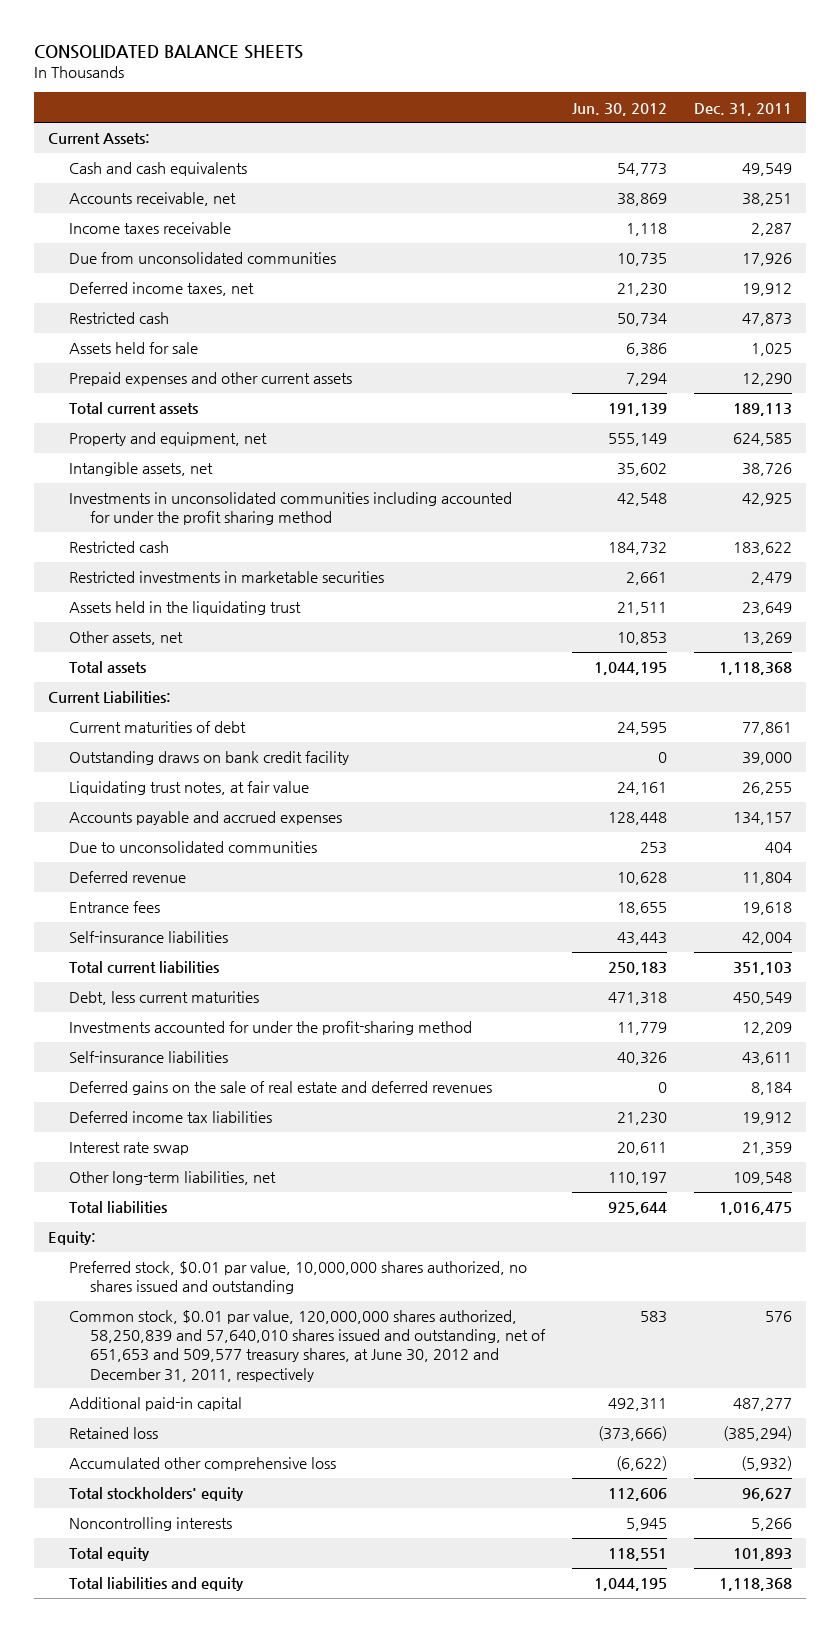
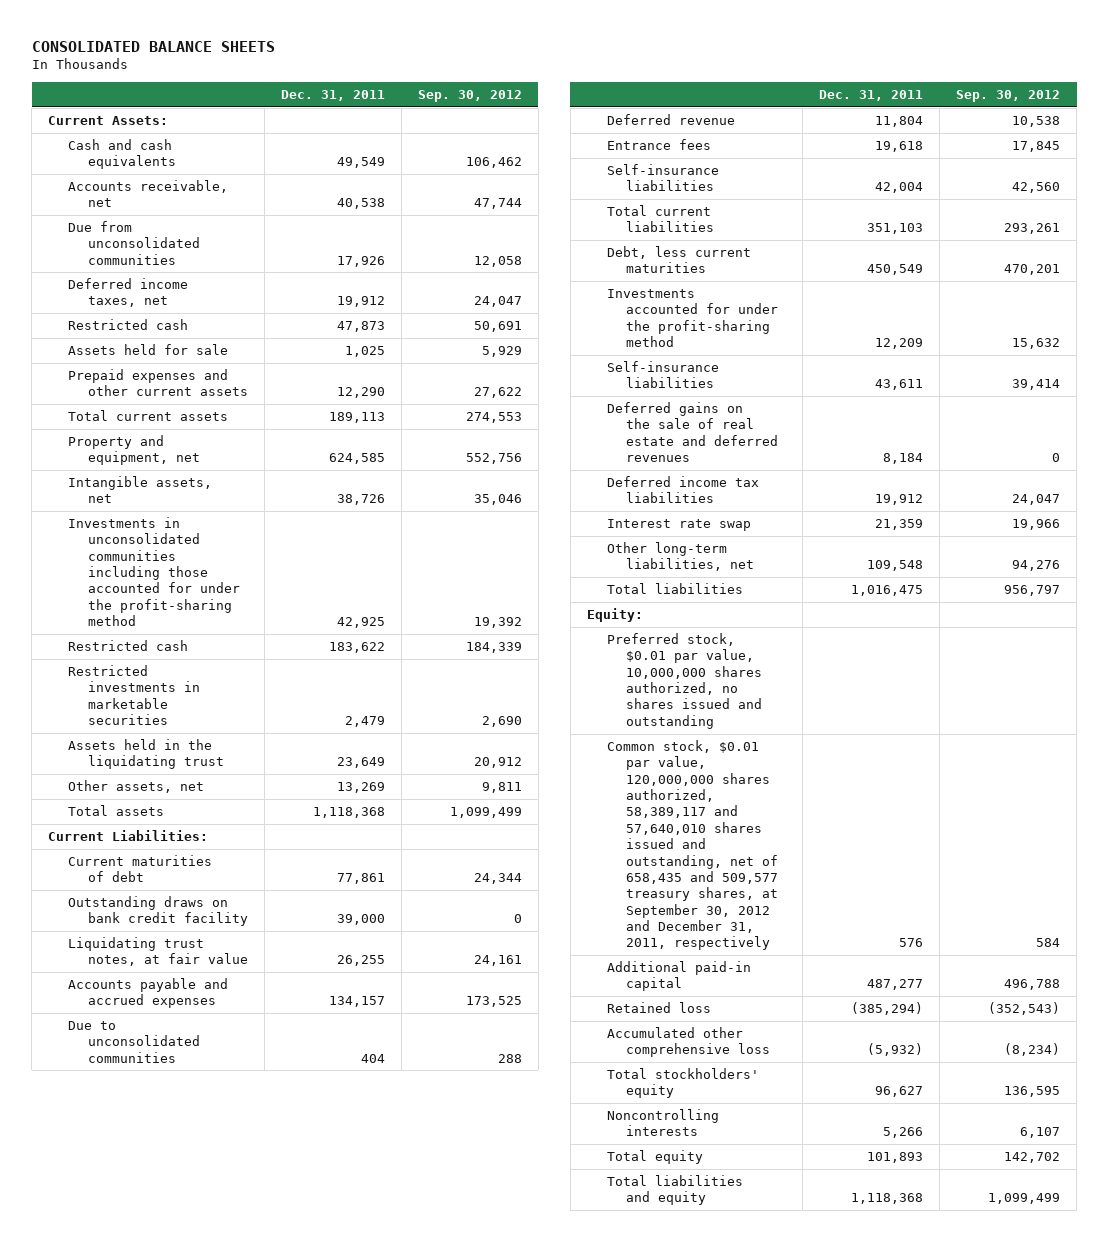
- | Jun. 30, 2012 | Dec. 31, 2011
+ | Dec. 31, 2011 | Sep. 30, 2012
- Accounts receivable, net | 38,869 | 38,251
- Income taxes receivable | 1,118 | 2,287
+ Accounts receivable, net | 40,538 | 47,744
- Investments in unconsolidated communities including accounted for under the profit sharing method | 42,548 | 42,925
+ Investments in unconsolidated communities including those accounted for under the profit-sharing method | 42,925 | 19,392
- Common stock, $0.01 par value, 120,000,000 shares authorized, 58,250,839 and 57,640,010 shares issued and outstanding, net of 651,653 and 509,577 treasury shares, at June 30, 2012 and December 31, 2011, respectively | 583 | 576
+ Common stock, $0.01 par value, 120,000,000 shares authorized, 58,389,117 and 57,640,010 shares issued and outstanding, net of 658,435 and 509,577 treasury shares, at September 30, 2012 and December 31, 2011, respectively | 576 | 584

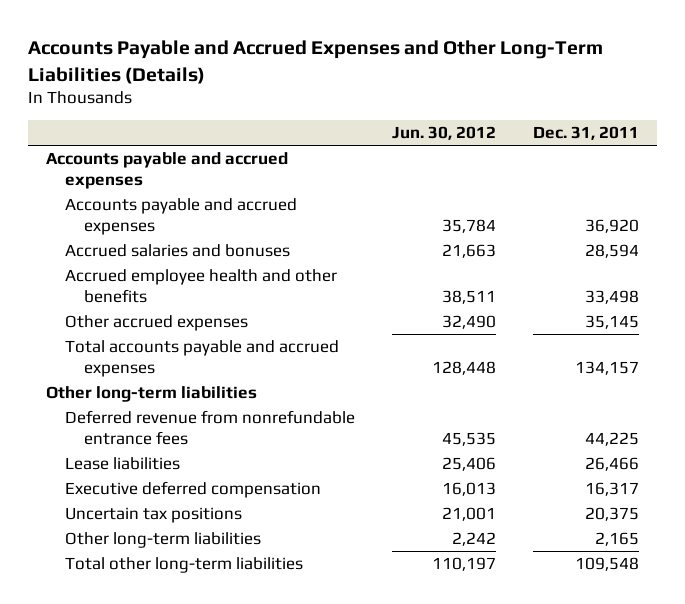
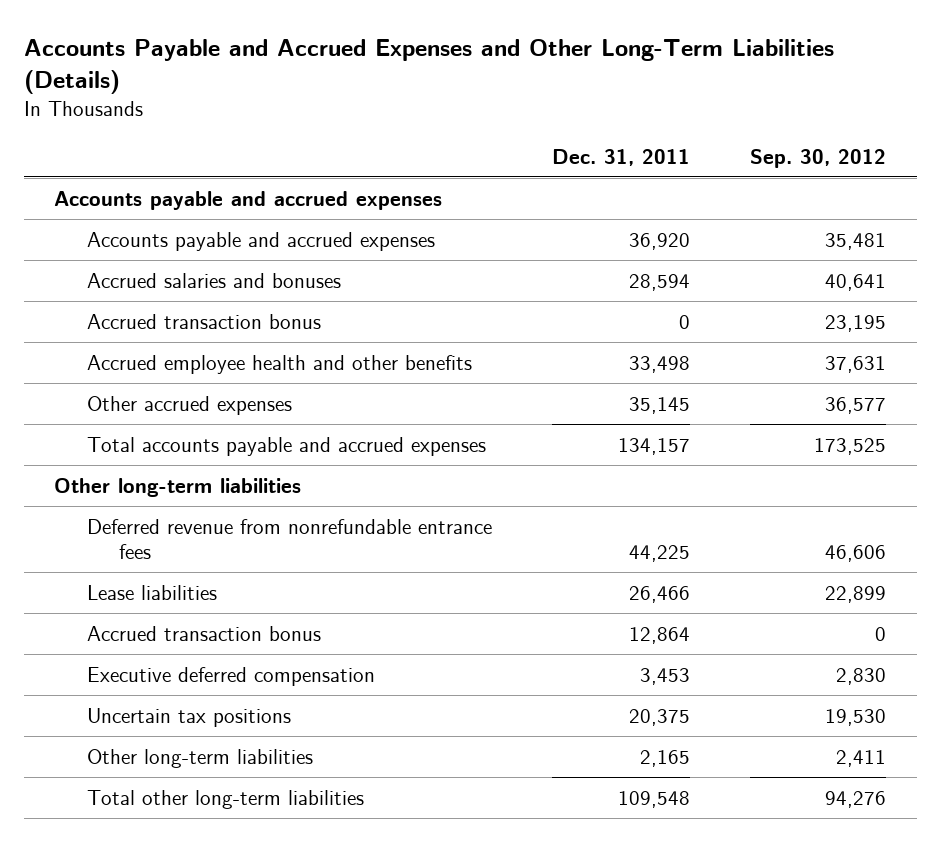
- | Jun. 30, 2012 | Dec. 31, 2011
+ | Dec. 31, 2011 | Sep. 30, 2012
+ Accrued transaction bonus | 0 | 23,195
- Executive deferred compensation | 16,013 | 16,317
+ Accrued transaction bonus | 12,864 | 0
+ Executive deferred compensation | 3,453 | 2,830

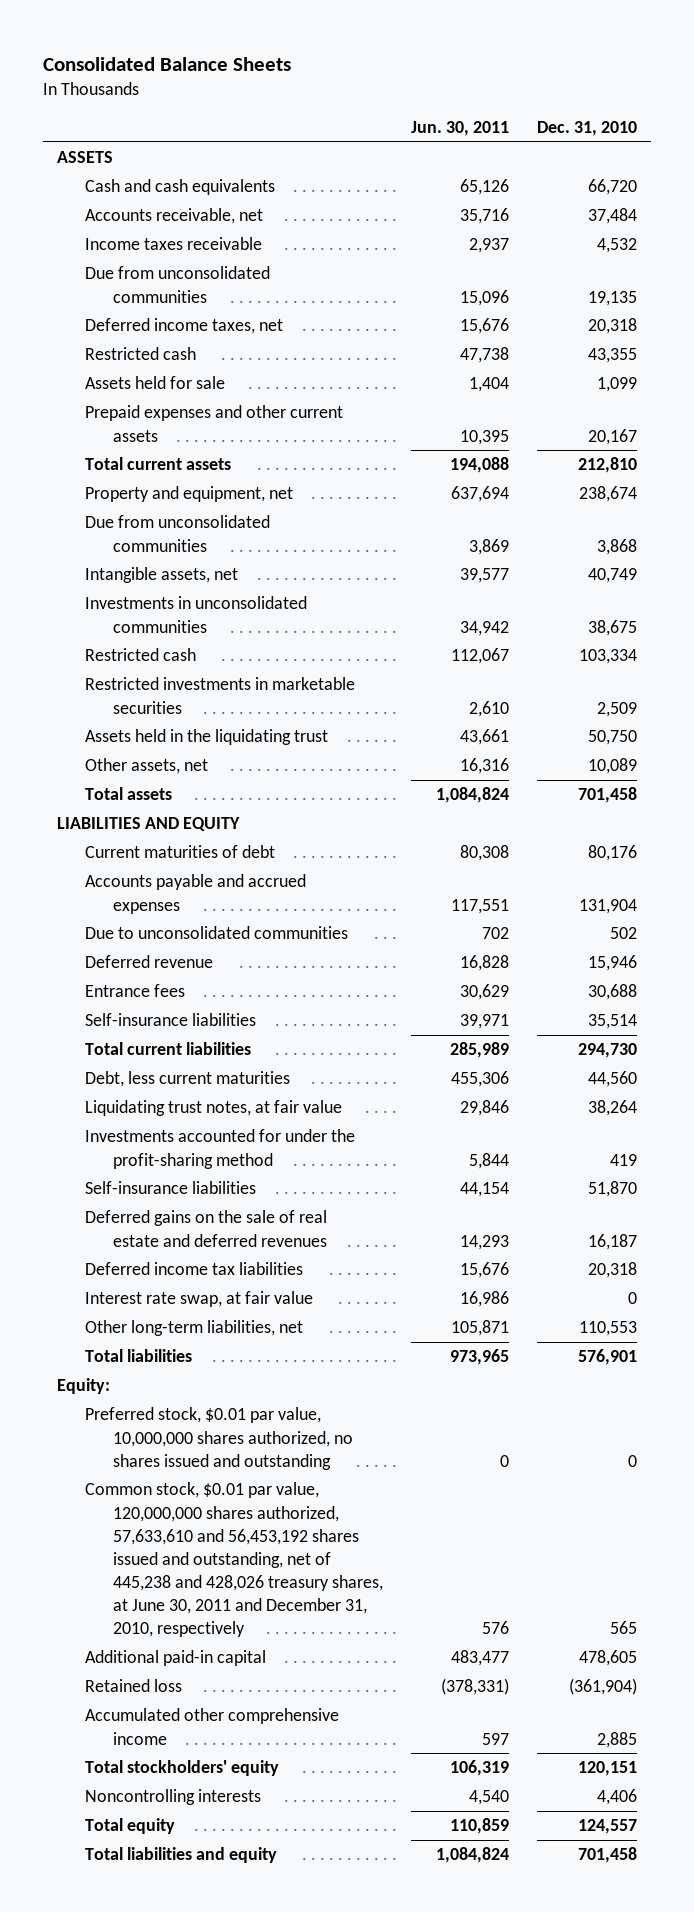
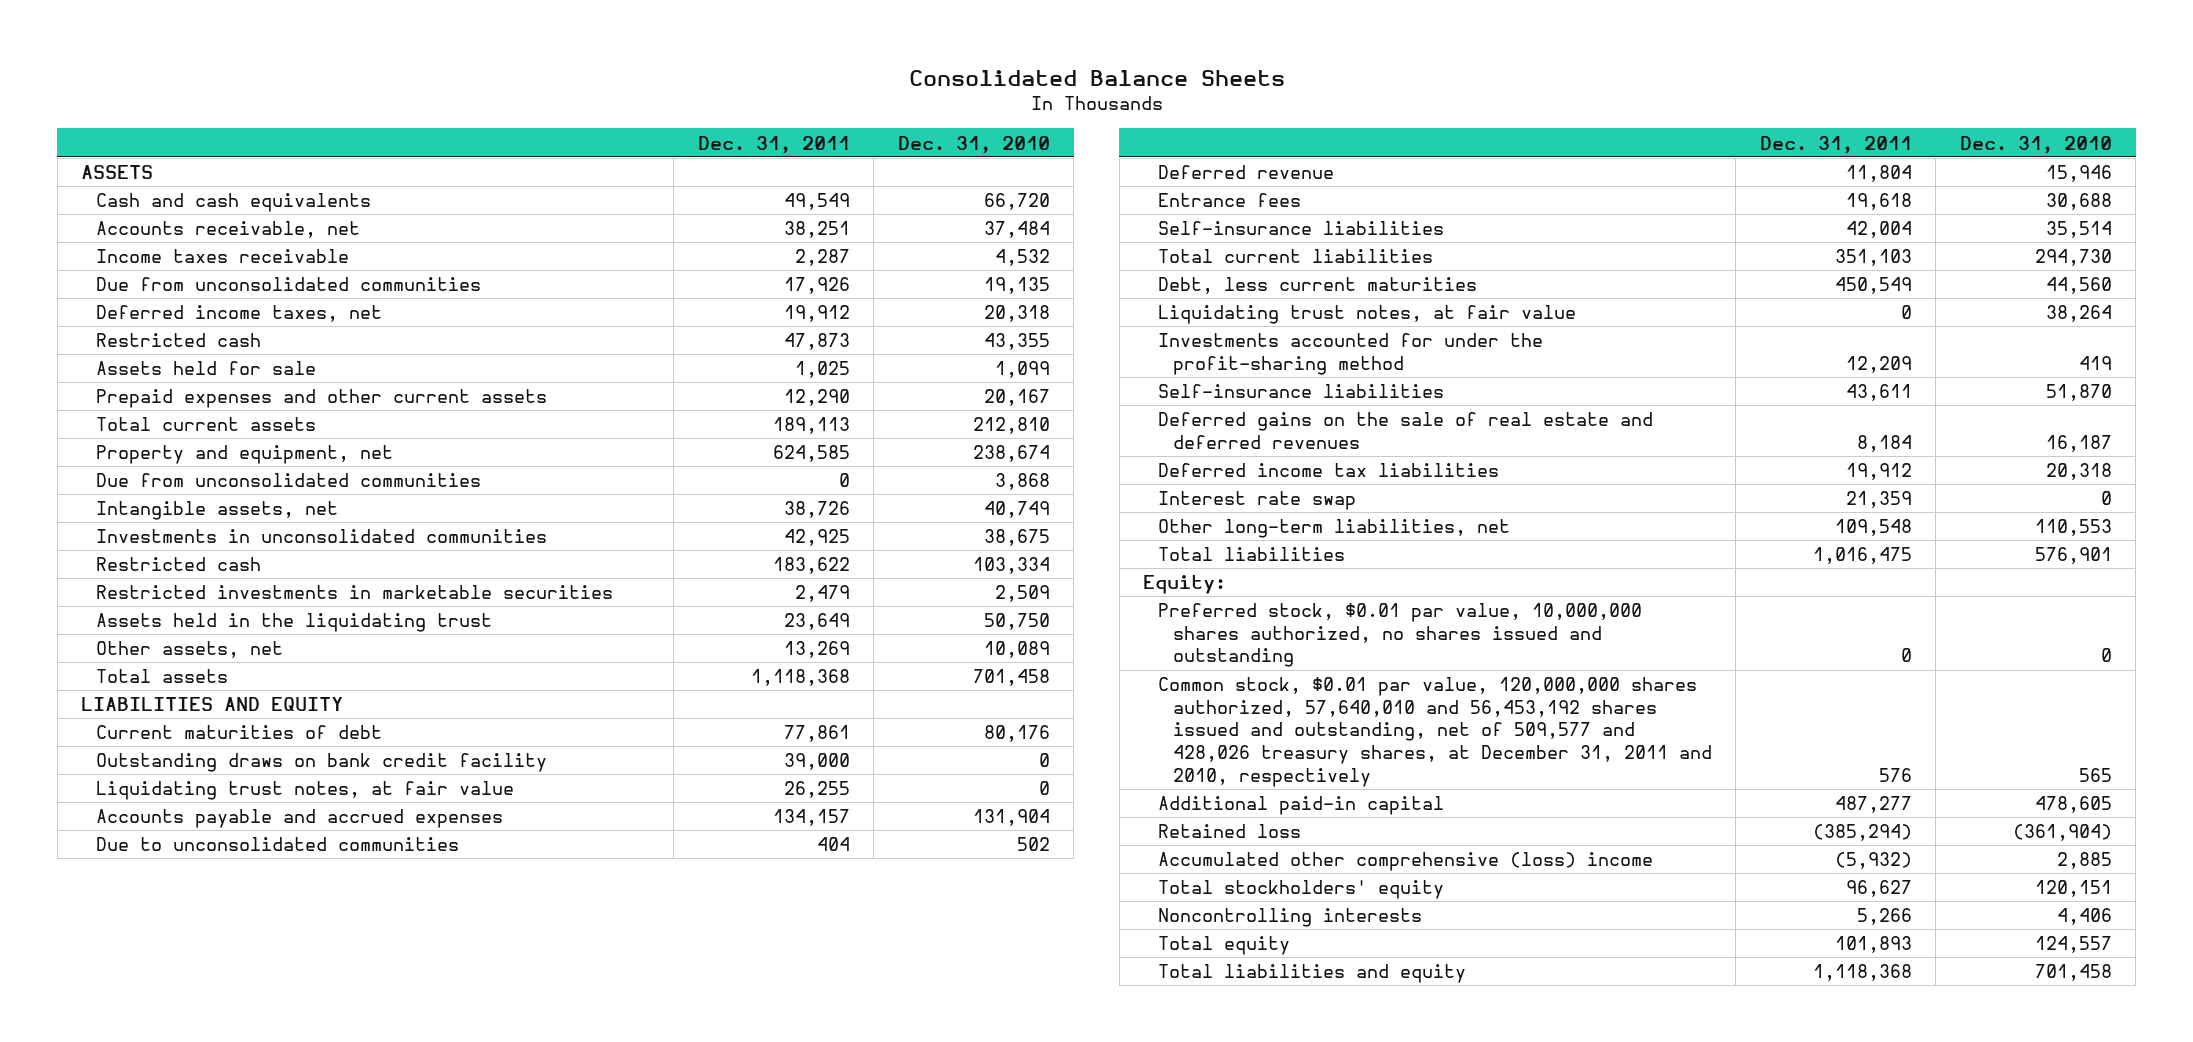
- | Jun. 30, 2011 | Dec. 31, 2010
+ | Dec. 31, 2011 | Dec. 31, 2010
+ Outstanding draws on bank credit facility | 39,000 | 0
+ Liquidating trust notes, at fair value | 26,255 | 0
- Interest rate swap, at fair value | 16,986 | 0
+ Interest rate swap | 21,359 | 0
- Common stock, $0.01 par value, 120,000,000 shares authorized, 57,633,610 and 56,453,192 shares issued and outstanding, net of 445,238 and 428,026 treasury shares, at June 30, 2011 and December 31, 2010, respectively | 576 | 565
+ Common stock, $0.01 par value, 120,000,000 shares authorized, 57,640,010 and 56,453,192 shares issued and outstanding, net of 509,577 and 428,026 treasury shares, at December 31, 2011 and 2010, respectively | 576 | 565
- Accumulated other comprehensive income | 597 | 2,885
+ Accumulated other comprehensive (loss) income | (5,932) | 2,885

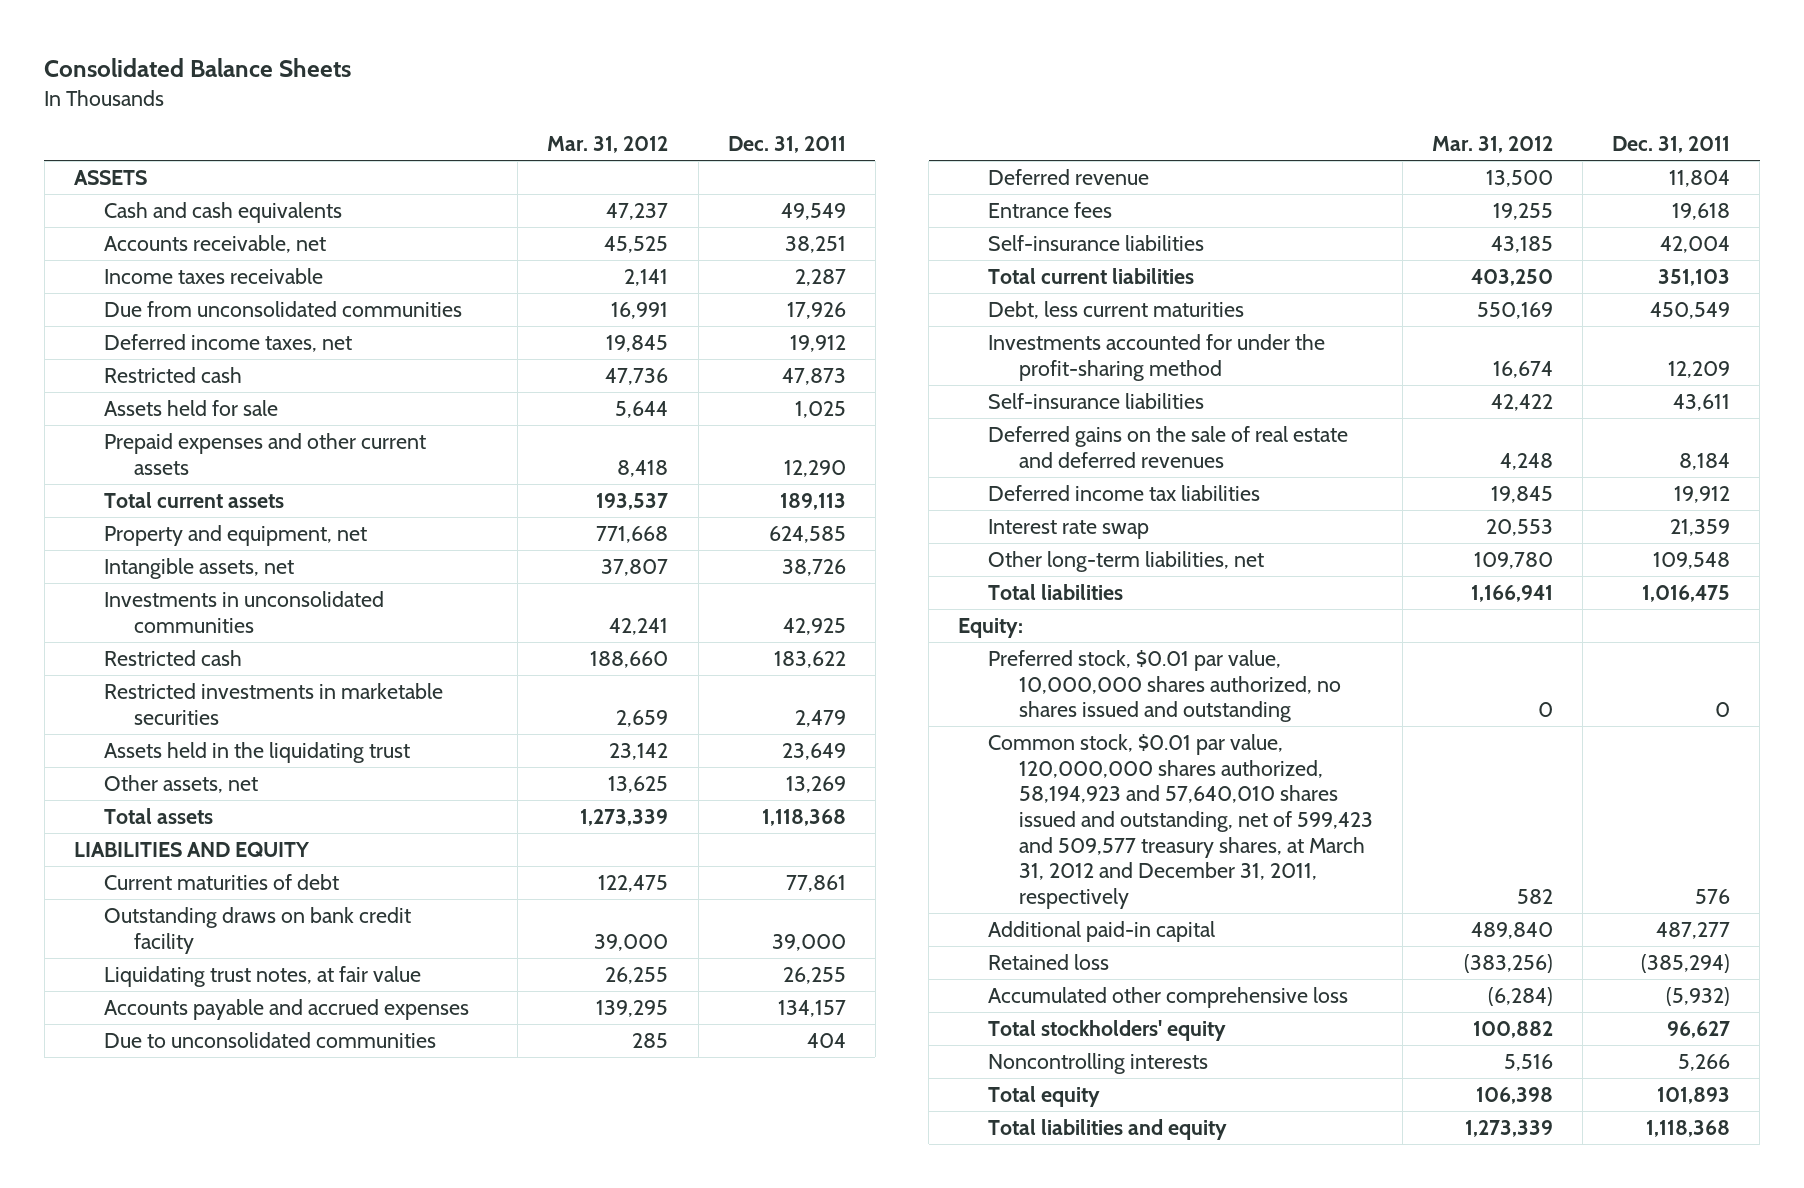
- | Dec. 31, 2011 | Dec. 31, 2010
+ | Mar. 31, 2012 | Dec. 31, 2011
- Due from unconsolidated communities | 0 | 3,868
- Liquidating trust notes, at fair value | 0 | 38,264
- Common stock, $0.01 par value, 120,000,000 shares authorized, 57,640,010 and 56,453,192 shares issued and outstanding, net of 509,577 and 428,026 treasury shares, at December 31, 2011 and 2010, respectively | 576 | 565
+ Common stock, $0.01 par value, 120,000,000 shares authorized, 58,194,923 and 57,640,010 shares issued and outstanding, net of 599,423 and 509,577 treasury shares, at March 31, 2012 and December 31, 2011, respectively | 582 | 576
- Accumulated other comprehensive (loss) income | (5,932) | 2,885
+ Accumulated other comprehensive loss | (6,284) | (5,932)

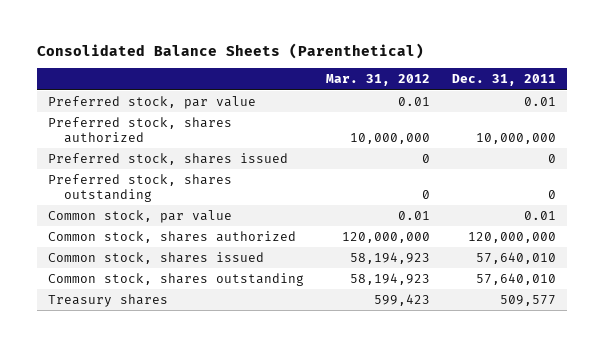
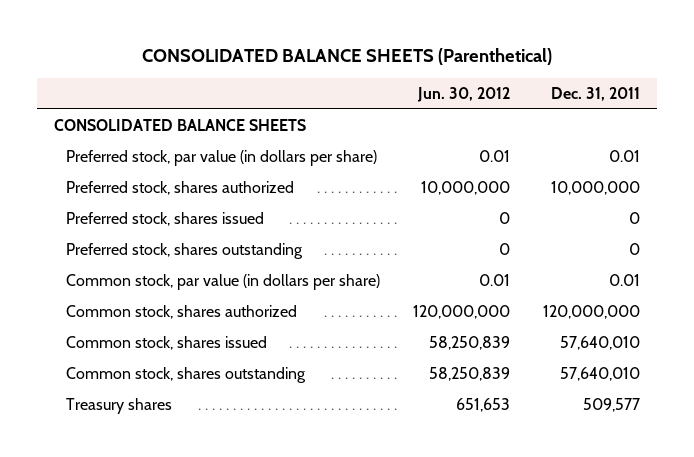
- Consolidated Balance Sheets (Parenthetical)
+ CONSOLIDATED BALANCE SHEETS (Parenthetical)
- | Mar. 31, 2012 | Dec. 31, 2011
+ | Jun. 30, 2012 | Dec. 31, 2011
- Preferred stock, par value | 0.01 | 0.01
+ CONSOLIDATED BALANCE SHEETS
+ Preferred stock, par value (in dollars per share) | 0.01 | 0.01
- Common stock, par value | 0.01 | 0.01
+ Common stock, par value (in dollars per share) | 0.01 | 0.01

